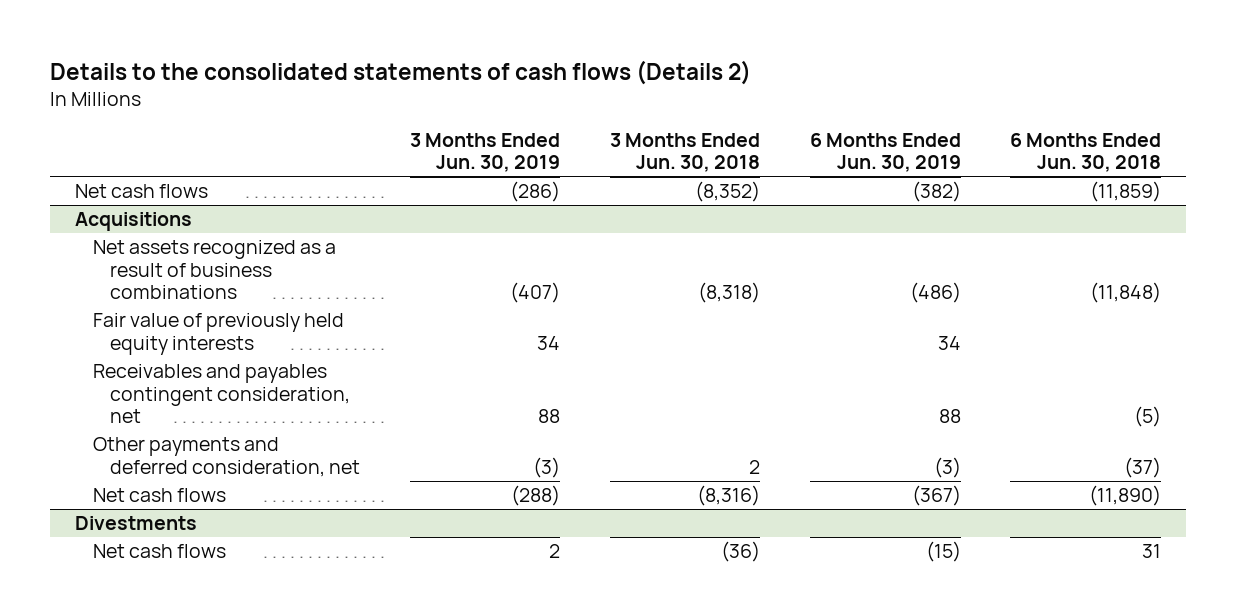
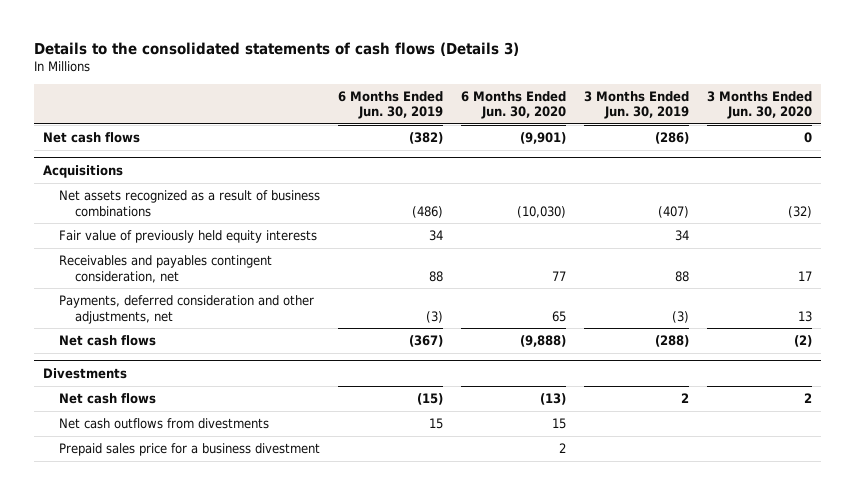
- Details to the consolidated statements of cash flows (Details 2)
+ Details to the consolidated statements of cash flows (Details 3)
- | 3 Months Ended Jun. 30, 2019 | 3 Months Ended Jun. 30, 2018 | 6 Months Ended Jun. 30, 2019 | 6 Months Ended Jun. 30, 2018
+ | 6 Months Ended Jun. 30, 2019 | 6 Months Ended Jun. 30, 2020 | 3 Months Ended Jun. 30, 2019 | 3 Months Ended Jun. 30, 2020
@ Acquisitions
- Other payments and deferred consideration, net | (3) | 2 | (3) | (37)
+ Payments, deferred consideration and other adjustments, net | (3) | 65 | (3) | 13
@ Divestments
+ Net cash outflows from divestments | 15 | 15 | |
+ Prepaid sales price for a business divestment | | 2 | |

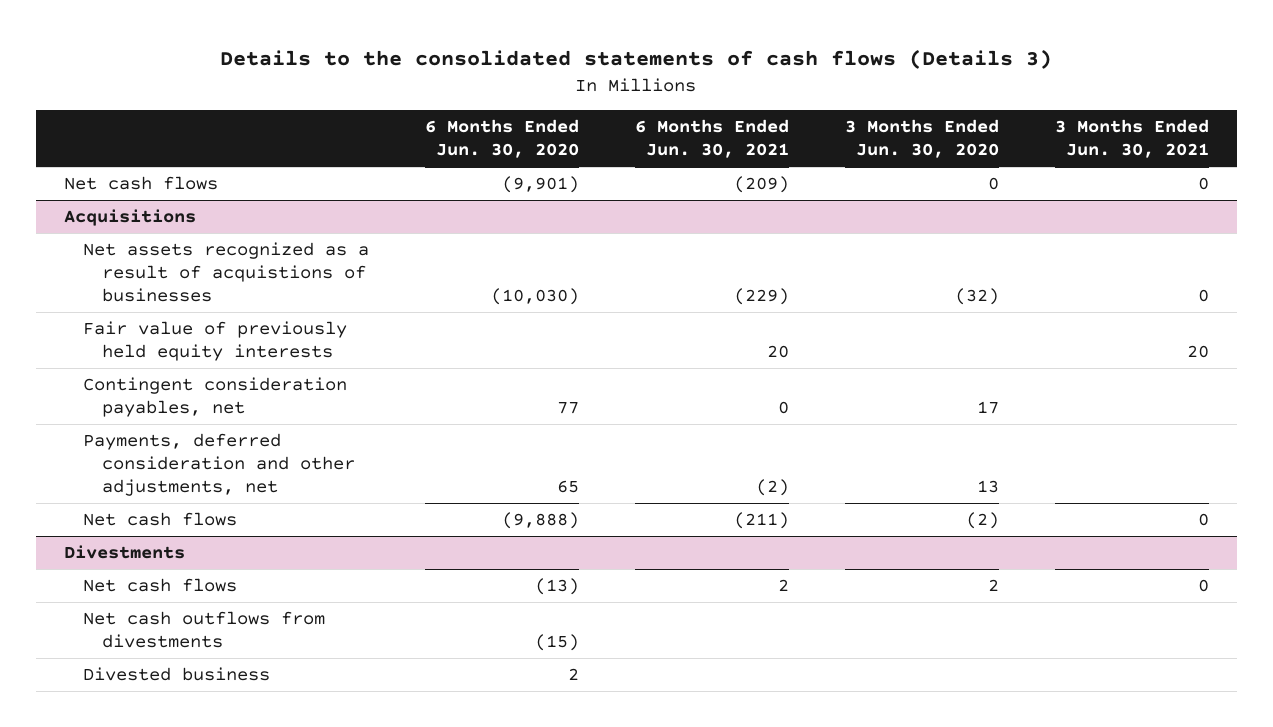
- | 6 Months Ended Jun. 30, 2019 | 6 Months Ended Jun. 30, 2020 | 3 Months Ended Jun. 30, 2019 | 3 Months Ended Jun. 30, 2020
+ | 6 Months Ended Jun. 30, 2020 | 6 Months Ended Jun. 30, 2021 | 3 Months Ended Jun. 30, 2020 | 3 Months Ended Jun. 30, 2021
@ Acquisitions
- Net assets recognized as a result of business combinations | (486) | (10,030) | (407) | (32)
+ Net assets recognized as a result of acquistions of businesses | (10,030) | (229) | (32) | 0
- Receivables and payables contingent consideration, net | 88 | 77 | 88 | 17
+ Contingent consideration payables, net | 77 | 0 | 17 |
@ Divestments
- Net cash outflows from divestments | 15 | 15 | |
- Prepaid sales price for a business divestment | | 2 | |
+ Net cash outflows from divestments | (15) | | |
+ Divested business | 2 | | |

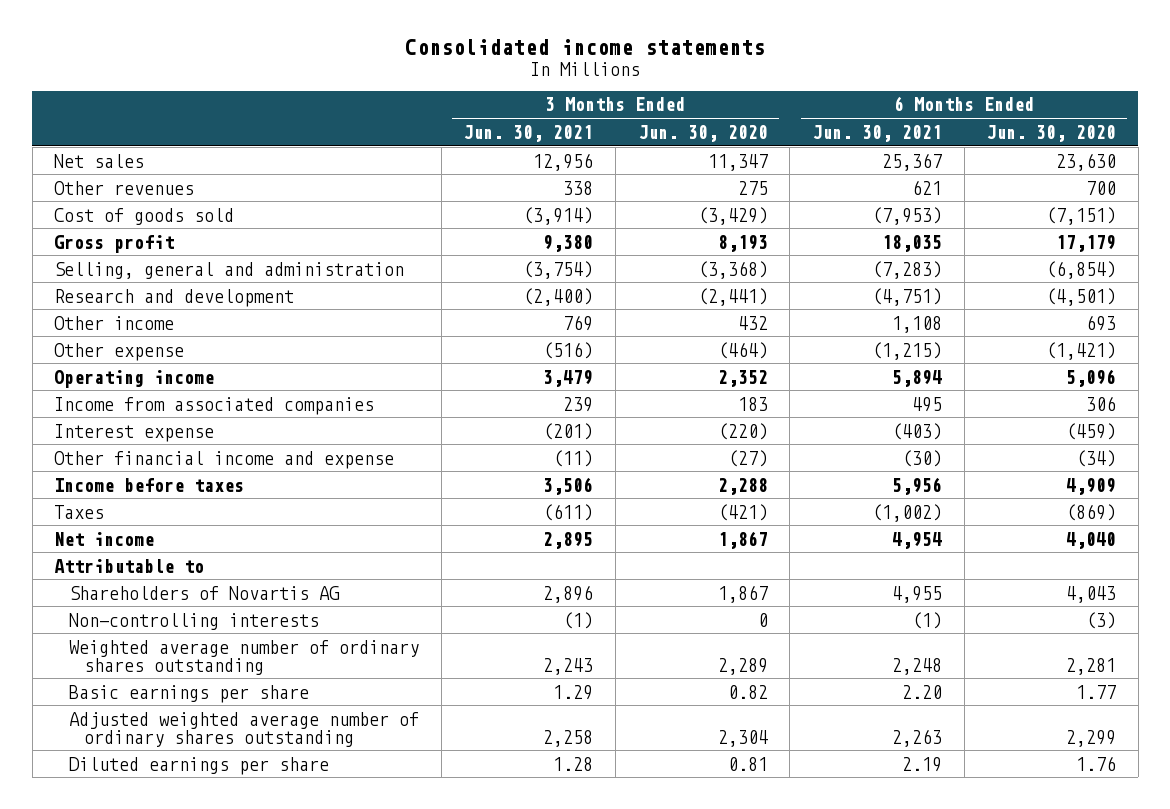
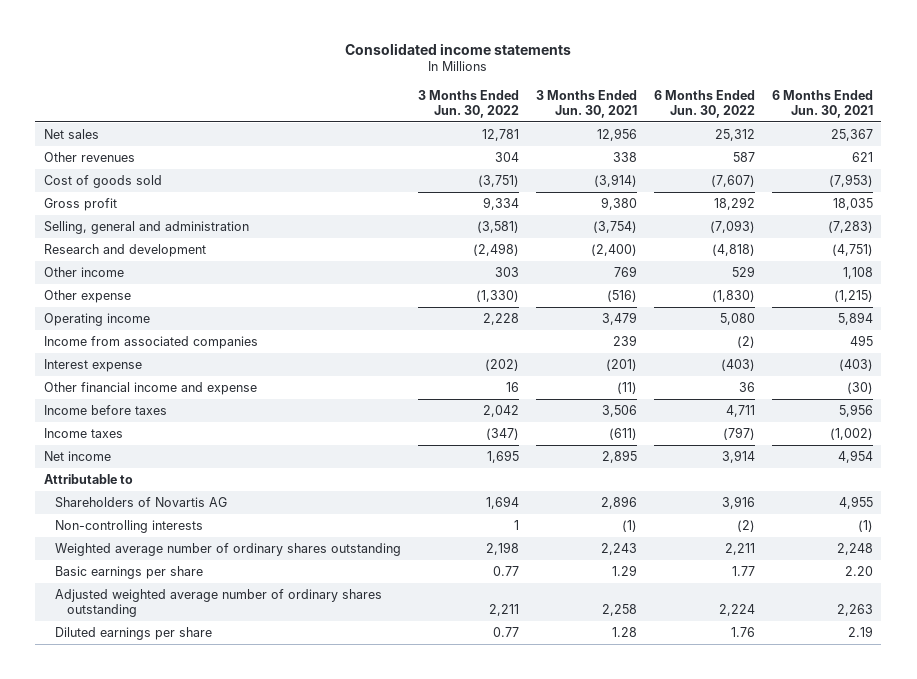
- | 3 Months Ended Jun. 30, 2021 | 3 Months Ended Jun. 30, 2020 | 6 Months Ended Jun. 30, 2021 | 6 Months Ended Jun. 30, 2020
+ | 3 Months Ended Jun. 30, 2022 | 3 Months Ended Jun. 30, 2021 | 6 Months Ended Jun. 30, 2022 | 6 Months Ended Jun. 30, 2021
- Taxes | (611) | (421) | (1,002) | (869)
+ Income taxes | (347) | (611) | (797) | (1,002)

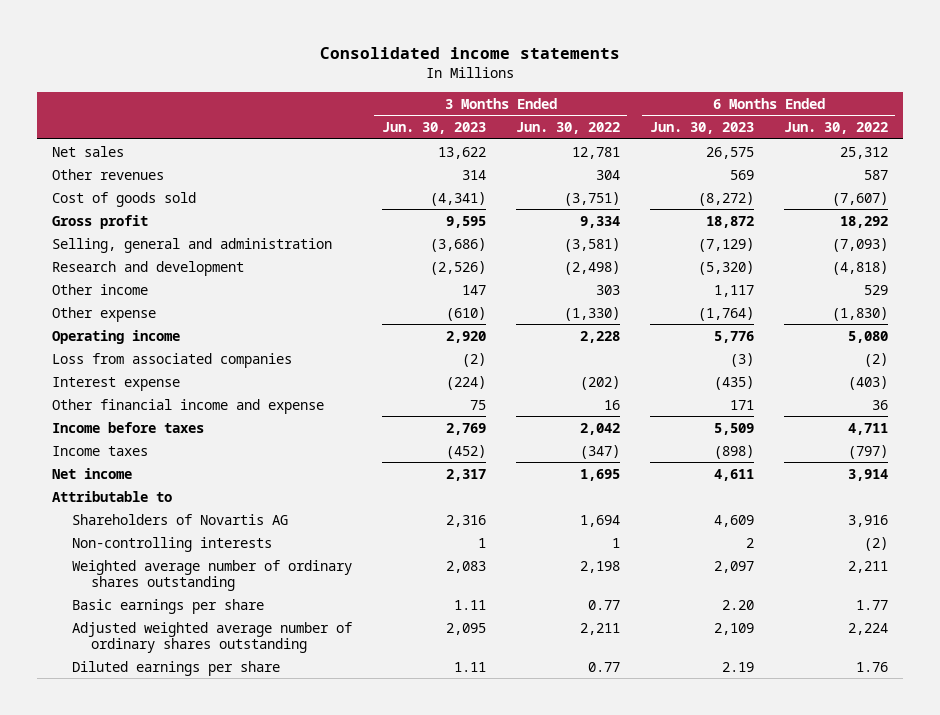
- | 3 Months Ended Jun. 30, 2022 | 3 Months Ended Jun. 30, 2021 | 6 Months Ended Jun. 30, 2022 | 6 Months Ended Jun. 30, 2021
+ | 3 Months Ended Jun. 30, 2023 | 3 Months Ended Jun. 30, 2022 | 6 Months Ended Jun. 30, 2023 | 6 Months Ended Jun. 30, 2022
- Income from associated companies | | 239 | (2) | 495
+ Loss from associated companies | (2) | | (3) | (2)

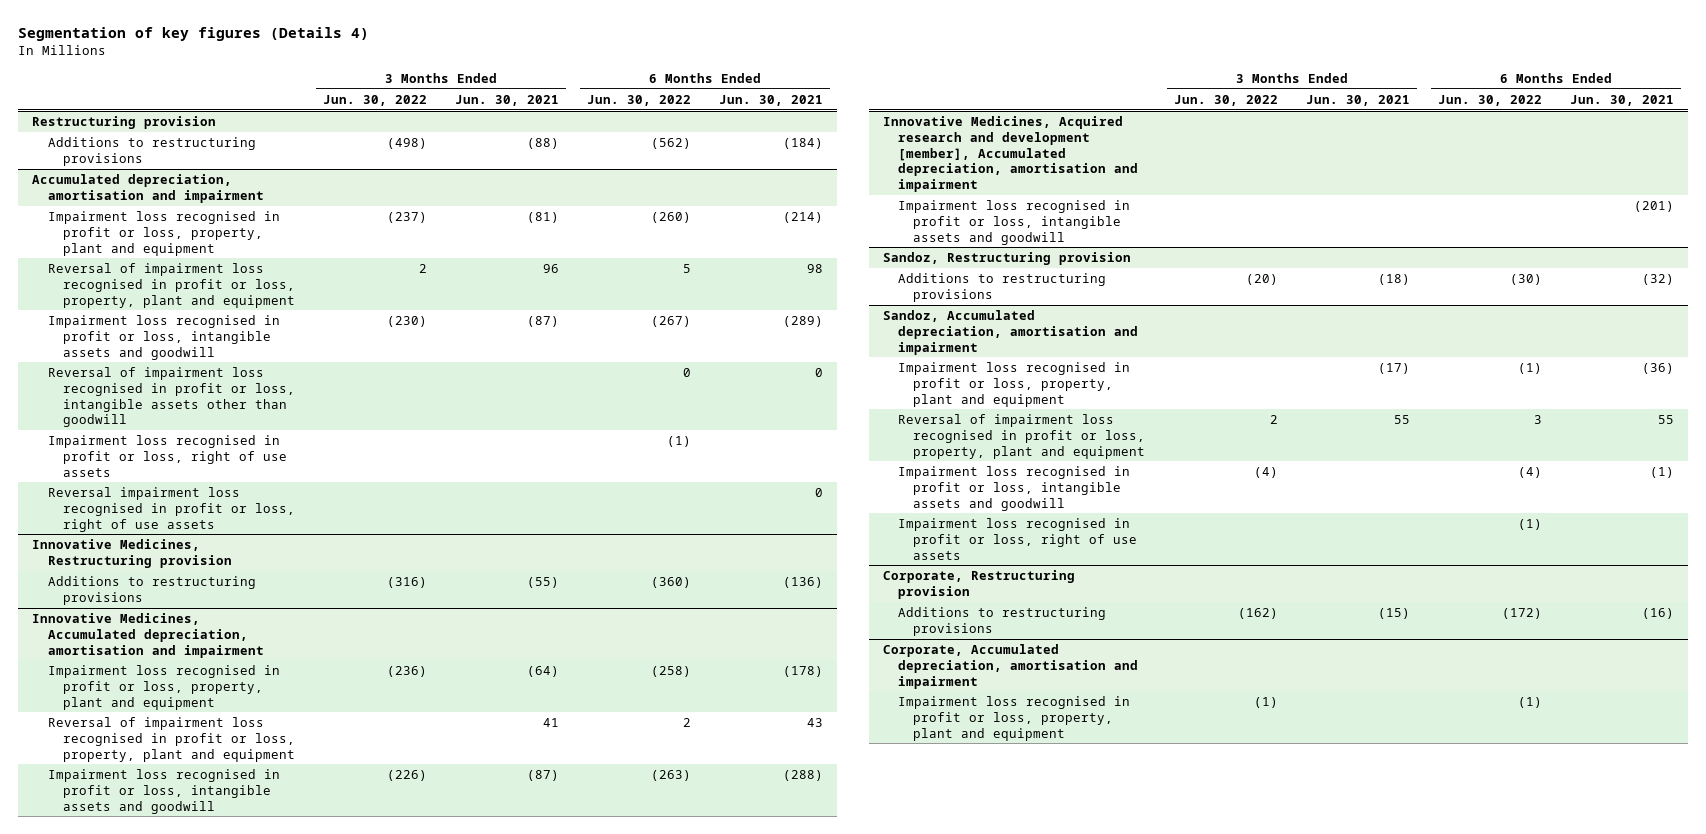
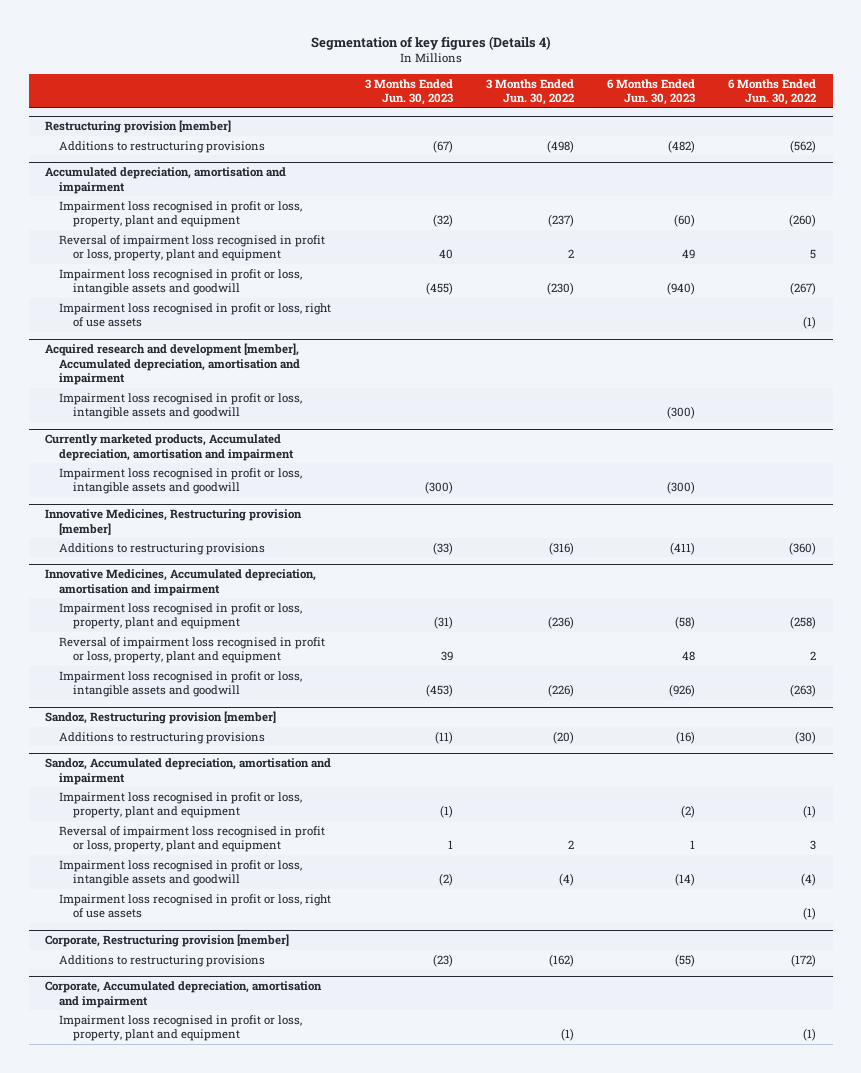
- | 3 Months Ended Jun. 30, 2022 | 3 Months Ended Jun. 30, 2021 | 6 Months Ended Jun. 30, 2022 | 6 Months Ended Jun. 30, 2021
+ | 3 Months Ended Jun. 30, 2023 | 3 Months Ended Jun. 30, 2022 | 6 Months Ended Jun. 30, 2023 | 6 Months Ended Jun. 30, 2022
- Restructuring provision
+ Restructuring provision [member]
@ Accumulated depreciation, amortisation and impairment
- Reversal of impairment loss recognised in profit or loss, intangible assets other than goodwill | | | 0 | 0
- Reversal impairment loss recognised in profit or loss, right of use assets | | | | 0
- Innovative Medicines, Restructuring provision
+ Acquired research and development [member], Accumulated depreciation, amortisation and impairment
+ Impairment loss recognised in profit or loss, intangible assets and goodwill | | | (300) |
+ Currently marketed products, Accumulated depreciation, amortisation and impairment
+ Impairment loss recognised in profit or loss, intangible assets and goodwill | (300) | | (300) |
+ Innovative Medicines, Restructuring provision [member]
- Innovative Medicines, Acquired research and development [member], Accumulated depreciation, amortisation and impairment
- Impairment loss recognised in profit or loss, intangible assets and goodwill | | | | (201)
- Sandoz, Restructuring provision
+ Sandoz, Restructuring provision [member]
- Corporate, Restructuring provision
+ Corporate, Restructuring provision [member]

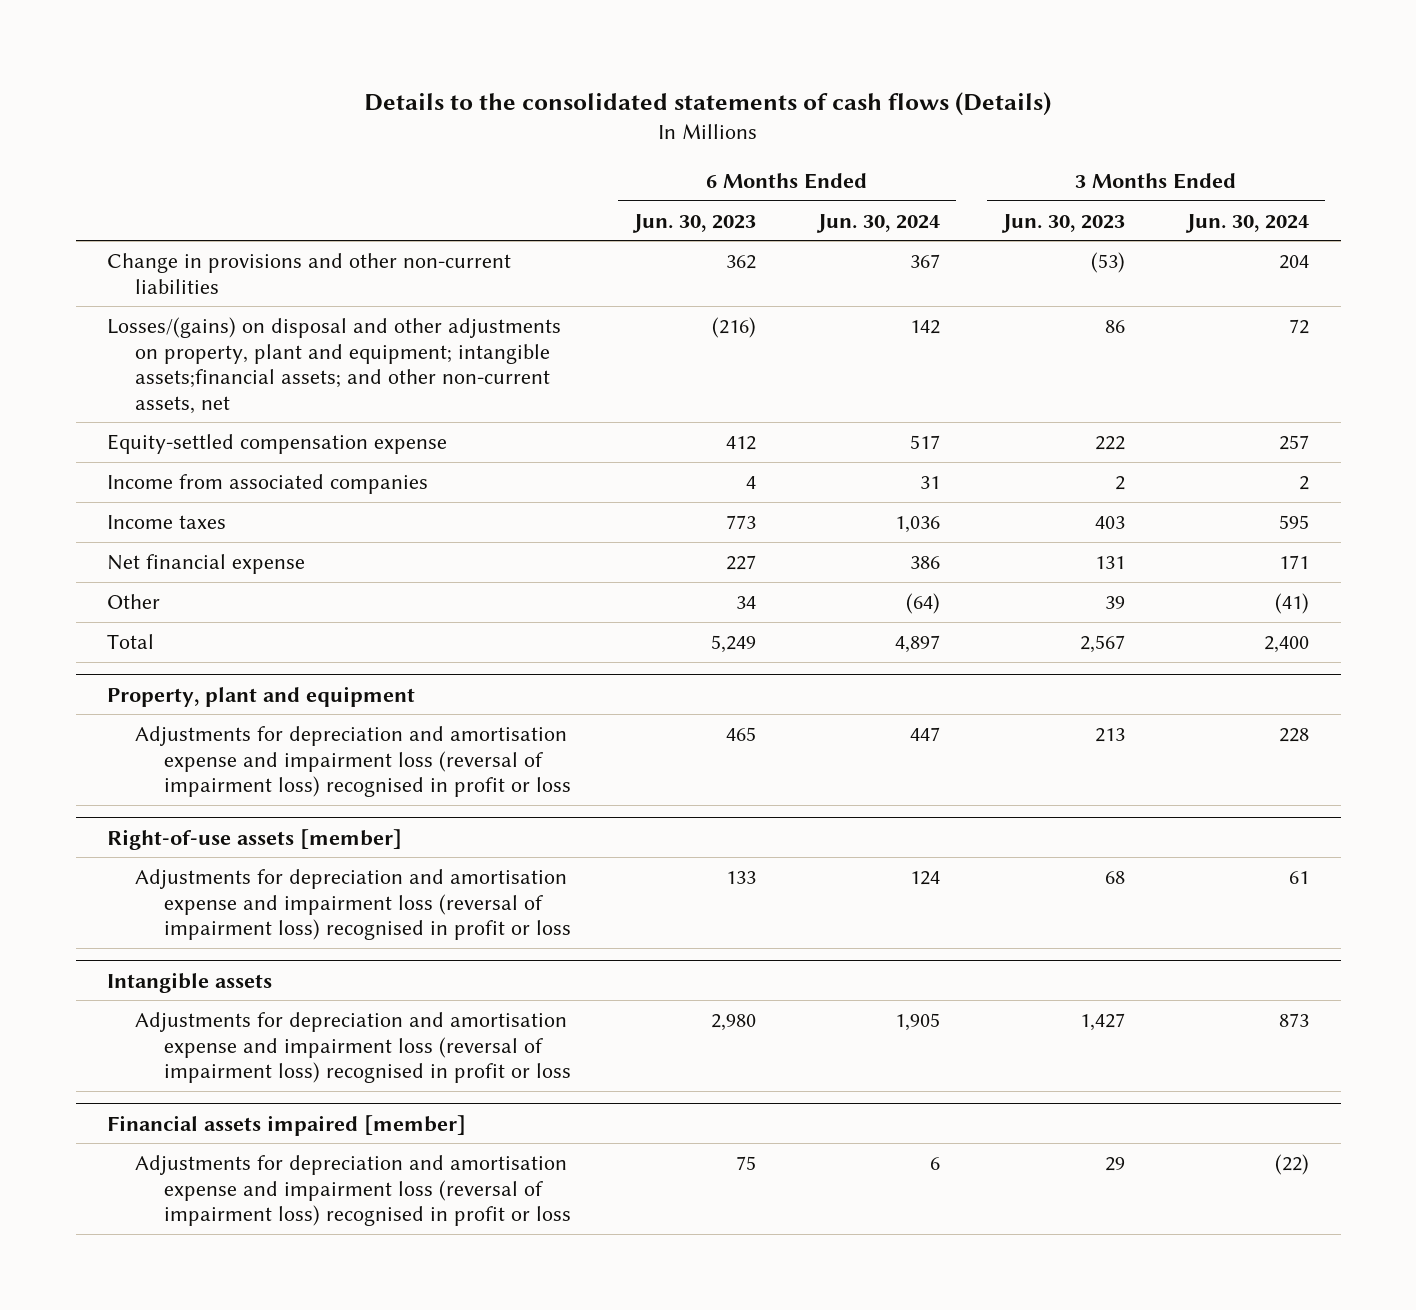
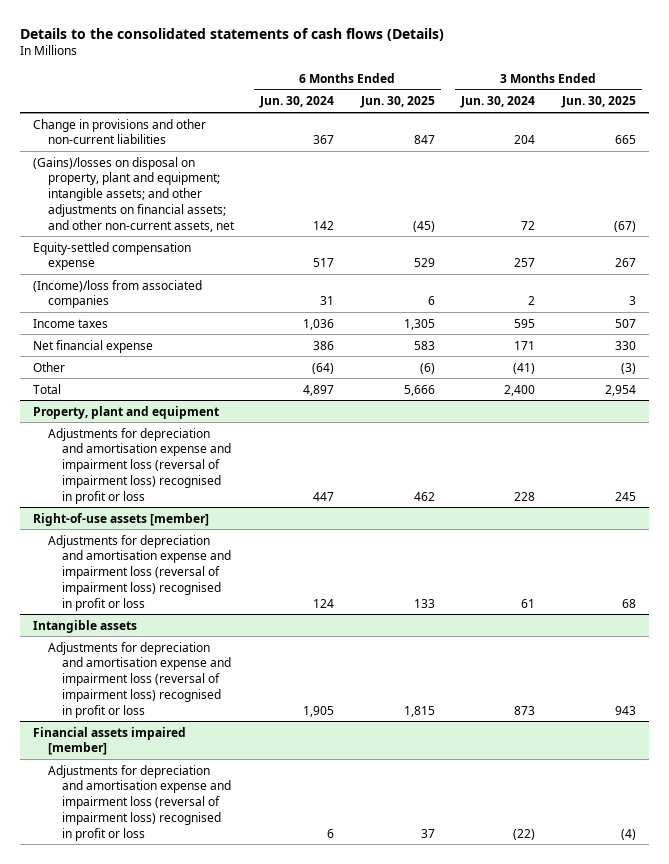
- | 6 Months Ended Jun. 30, 2023 | 6 Months Ended Jun. 30, 2024 | 3 Months Ended Jun. 30, 2023 | 3 Months Ended Jun. 30, 2024
+ | 6 Months Ended Jun. 30, 2024 | 6 Months Ended Jun. 30, 2025 | 3 Months Ended Jun. 30, 2024 | 3 Months Ended Jun. 30, 2025
- Losses/(gains) on disposal and other adjustments on property, plant and equipment; intangible assets;financial assets; and other non-current assets, net | (216) | 142 | 86 | 72
+ (Gains)/losses on disposal on property, plant and equipment; intangible assets; and other adjustments on financial assets; and other non-current assets, net | 142 | (45) | 72 | (67)
- Income from associated companies | 4 | 31 | 2 | 2
+ (Income)/loss from associated companies | 31 | 6 | 2 | 3

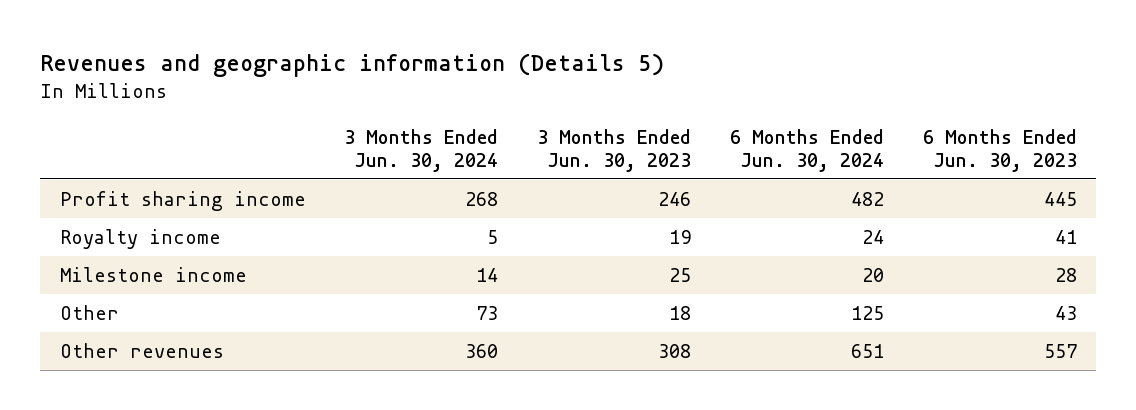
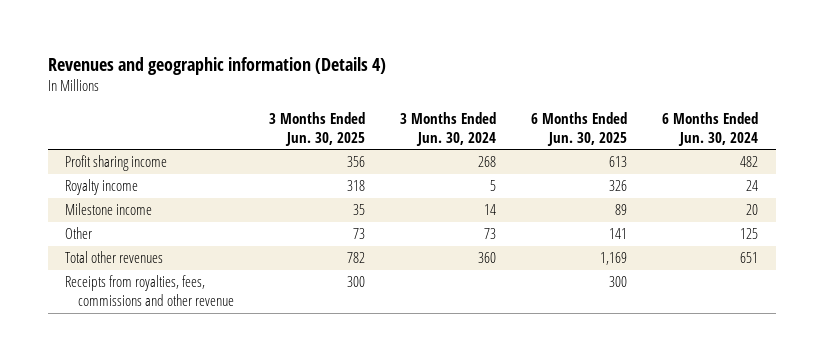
- Revenues and geographic information (Details 5)
+ Revenues and geographic information (Details 4)
- | 3 Months Ended Jun. 30, 2024 | 3 Months Ended Jun. 30, 2023 | 6 Months Ended Jun. 30, 2024 | 6 Months Ended Jun. 30, 2023
+ | 3 Months Ended Jun. 30, 2025 | 3 Months Ended Jun. 30, 2024 | 6 Months Ended Jun. 30, 2025 | 6 Months Ended Jun. 30, 2024
- Other revenues | 360 | 308 | 651 | 557
+ Total other revenues | 782 | 360 | 1,169 | 651
+ Receipts from royalties, fees, commissions and other revenue | 300 | | 300 |

